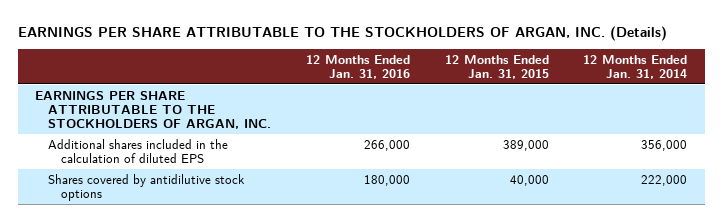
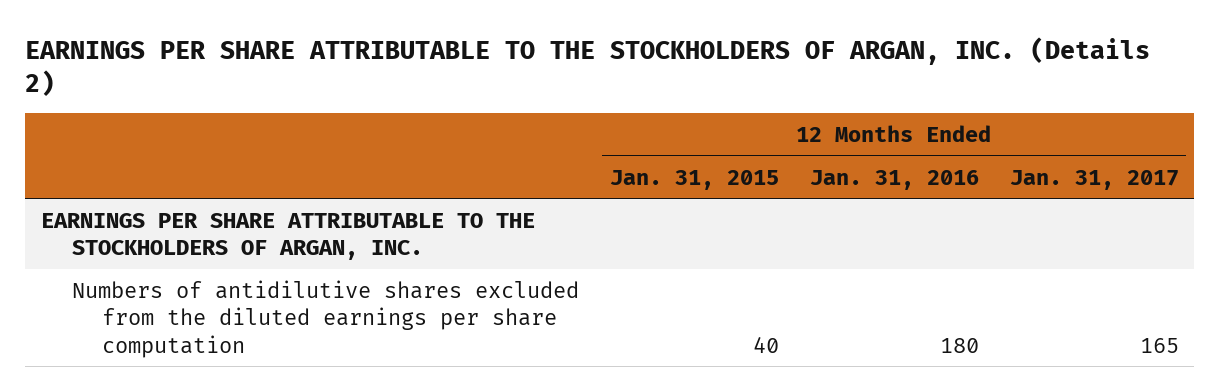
- EARNINGS PER SHARE ATTRIBUTABLE TO THE STOCKHOLDERS OF ARGAN, INC. (Details)
+ EARNINGS PER SHARE ATTRIBUTABLE TO THE STOCKHOLDERS OF ARGAN, INC. (Details 2)
- | 12 Months Ended Jan. 31, 2016 | 12 Months Ended Jan. 31, 2015 | 12 Months Ended Jan. 31, 2014
+ | 12 Months Ended Jan. 31, 2015 | 12 Months Ended Jan. 31, 2016 | 12 Months Ended Jan. 31, 2017
- Additional shares included in the calculation of diluted EPS | 266,000 | 389,000 | 356,000
- Shares covered by antidilutive stock options | 180,000 | 40,000 | 222,000
+ Numbers of antidilutive shares excluded from the diluted earnings per share computation | 40 | 180 | 165

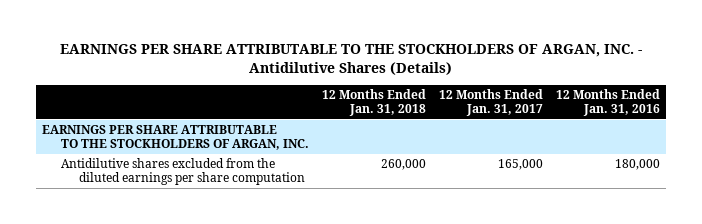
- EARNINGS PER SHARE ATTRIBUTABLE TO THE STOCKHOLDERS OF ARGAN, INC. (Details 2)
+ EARNINGS PER SHARE ATTRIBUTABLE TO THE STOCKHOLDERS OF ARGAN, INC. - Antidilutive Shares (Details)
- | 12 Months Ended Jan. 31, 2015 | 12 Months Ended Jan. 31, 2016 | 12 Months Ended Jan. 31, 2017
+ | 12 Months Ended Jan. 31, 2018 | 12 Months Ended Jan. 31, 2017 | 12 Months Ended Jan. 31, 2016
- Numbers of antidilutive shares excluded from the diluted earnings per share computation | 40 | 180 | 165
+ Antidilutive shares excluded from the diluted earnings per share computation | 260,000 | 165,000 | 180,000

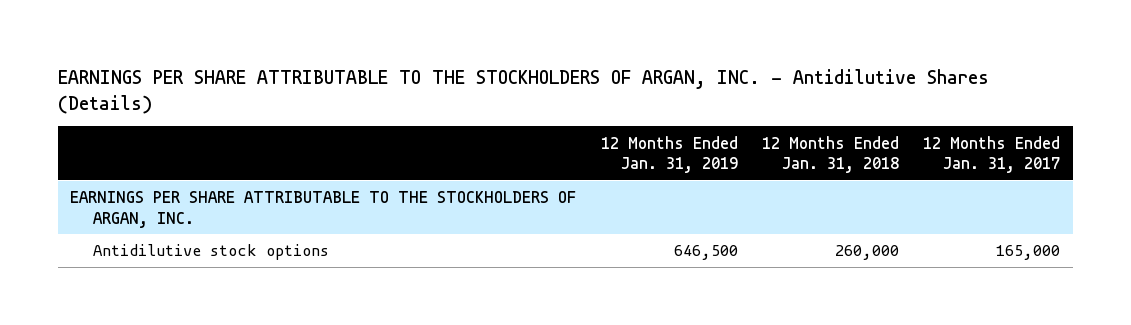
- | 12 Months Ended Jan. 31, 2018 | 12 Months Ended Jan. 31, 2017 | 12 Months Ended Jan. 31, 2016
+ | 12 Months Ended Jan. 31, 2019 | 12 Months Ended Jan. 31, 2018 | 12 Months Ended Jan. 31, 2017
- Antidilutive shares excluded from the diluted earnings per share computation | 260,000 | 165,000 | 180,000
+ Antidilutive stock options | 646,500 | 260,000 | 165,000

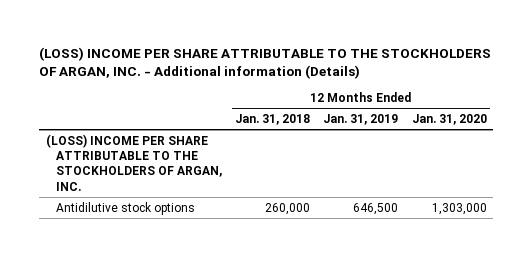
- EARNINGS PER SHARE ATTRIBUTABLE TO THE STOCKHOLDERS OF ARGAN, INC. - Antidilutive Shares (Details)
+ (LOSS) INCOME PER SHARE ATTRIBUTABLE TO THE STOCKHOLDERS OF ARGAN, INC. - Additional information (Details)
- | 12 Months Ended Jan. 31, 2019 | 12 Months Ended Jan. 31, 2018 | 12 Months Ended Jan. 31, 2017
+ | 12 Months Ended Jan. 31, 2018 | 12 Months Ended Jan. 31, 2019 | 12 Months Ended Jan. 31, 2020
- EARNINGS PER SHARE ATTRIBUTABLE TO THE STOCKHOLDERS OF ARGAN, INC.
+ (LOSS) INCOME PER SHARE ATTRIBUTABLE TO THE STOCKHOLDERS OF ARGAN, INC.

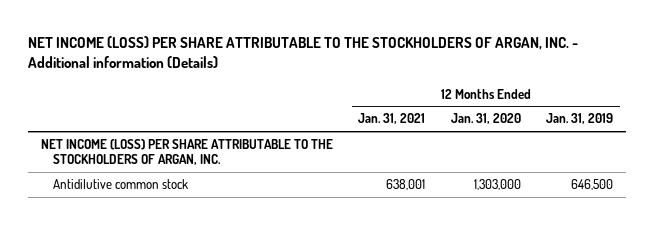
- (LOSS) INCOME PER SHARE ATTRIBUTABLE TO THE STOCKHOLDERS OF ARGAN, INC. - Additional information (Details)
+ NET INCOME (LOSS) PER SHARE ATTRIBUTABLE TO THE STOCKHOLDERS OF ARGAN, INC. - Additional information (Details)
- | 12 Months Ended Jan. 31, 2018 | 12 Months Ended Jan. 31, 2019 | 12 Months Ended Jan. 31, 2020
+ | 12 Months Ended Jan. 31, 2021 | 12 Months Ended Jan. 31, 2020 | 12 Months Ended Jan. 31, 2019
- (LOSS) INCOME PER SHARE ATTRIBUTABLE TO THE STOCKHOLDERS OF ARGAN, INC.
- Antidilutive stock options | 260,000 | 646,500 | 1,303,000
+ NET INCOME (LOSS) PER SHARE ATTRIBUTABLE TO THE STOCKHOLDERS OF ARGAN, INC.
+ Antidilutive common stock | 638,001 | 1,303,000 | 646,500

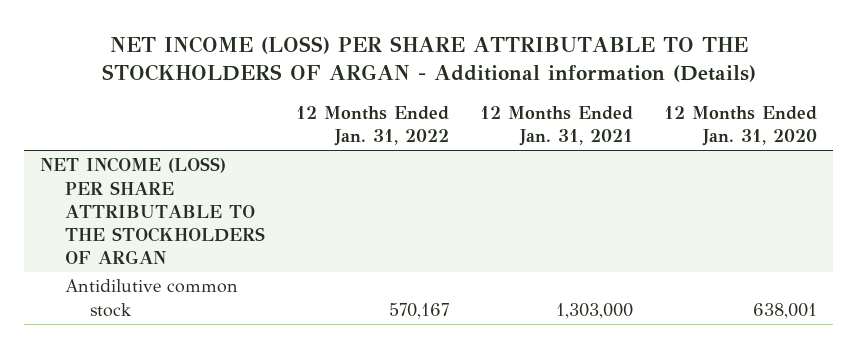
- NET INCOME (LOSS) PER SHARE ATTRIBUTABLE TO THE STOCKHOLDERS OF ARGAN, INC. - Additional information (Details)
+ NET INCOME (LOSS) PER SHARE ATTRIBUTABLE TO THE STOCKHOLDERS OF ARGAN - Additional information (Details)
- | 12 Months Ended Jan. 31, 2021 | 12 Months Ended Jan. 31, 2020 | 12 Months Ended Jan. 31, 2019
+ | 12 Months Ended Jan. 31, 2022 | 12 Months Ended Jan. 31, 2021 | 12 Months Ended Jan. 31, 2020
- NET INCOME (LOSS) PER SHARE ATTRIBUTABLE TO THE STOCKHOLDERS OF ARGAN, INC.
- Antidilutive common stock | 638,001 | 1,303,000 | 646,500
+ NET INCOME (LOSS) PER SHARE ATTRIBUTABLE TO THE STOCKHOLDERS OF ARGAN
+ Antidilutive common stock | 570,167 | 1,303,000 | 638,001

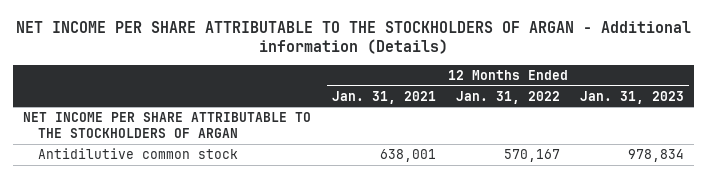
- NET INCOME (LOSS) PER SHARE ATTRIBUTABLE TO THE STOCKHOLDERS OF ARGAN - Additional information (Details)
+ NET INCOME PER SHARE ATTRIBUTABLE TO THE STOCKHOLDERS OF ARGAN - Additional information (Details)
- | 12 Months Ended Jan. 31, 2022 | 12 Months Ended Jan. 31, 2021 | 12 Months Ended Jan. 31, 2020
+ | 12 Months Ended Jan. 31, 2021 | 12 Months Ended Jan. 31, 2022 | 12 Months Ended Jan. 31, 2023
- NET INCOME (LOSS) PER SHARE ATTRIBUTABLE TO THE STOCKHOLDERS OF ARGAN
- Antidilutive common stock | 570,167 | 1,303,000 | 638,001
+ NET INCOME PER SHARE ATTRIBUTABLE TO THE STOCKHOLDERS OF ARGAN
+ Antidilutive common stock | 638,001 | 570,167 | 978,834

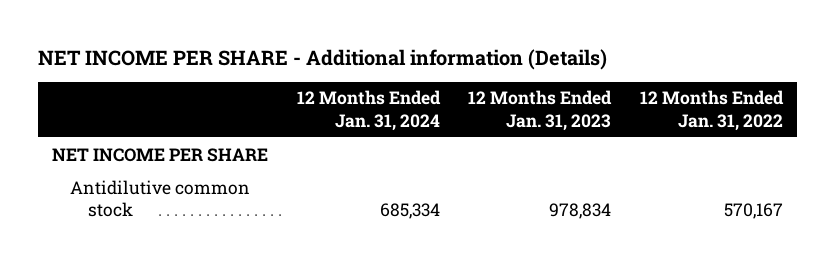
- NET INCOME PER SHARE ATTRIBUTABLE TO THE STOCKHOLDERS OF ARGAN - Additional information (Details)
+ NET INCOME PER SHARE - Additional information (Details)
- | 12 Months Ended Jan. 31, 2021 | 12 Months Ended Jan. 31, 2022 | 12 Months Ended Jan. 31, 2023
+ | 12 Months Ended Jan. 31, 2024 | 12 Months Ended Jan. 31, 2023 | 12 Months Ended Jan. 31, 2022
- NET INCOME PER SHARE ATTRIBUTABLE TO THE STOCKHOLDERS OF ARGAN
+ NET INCOME PER SHARE

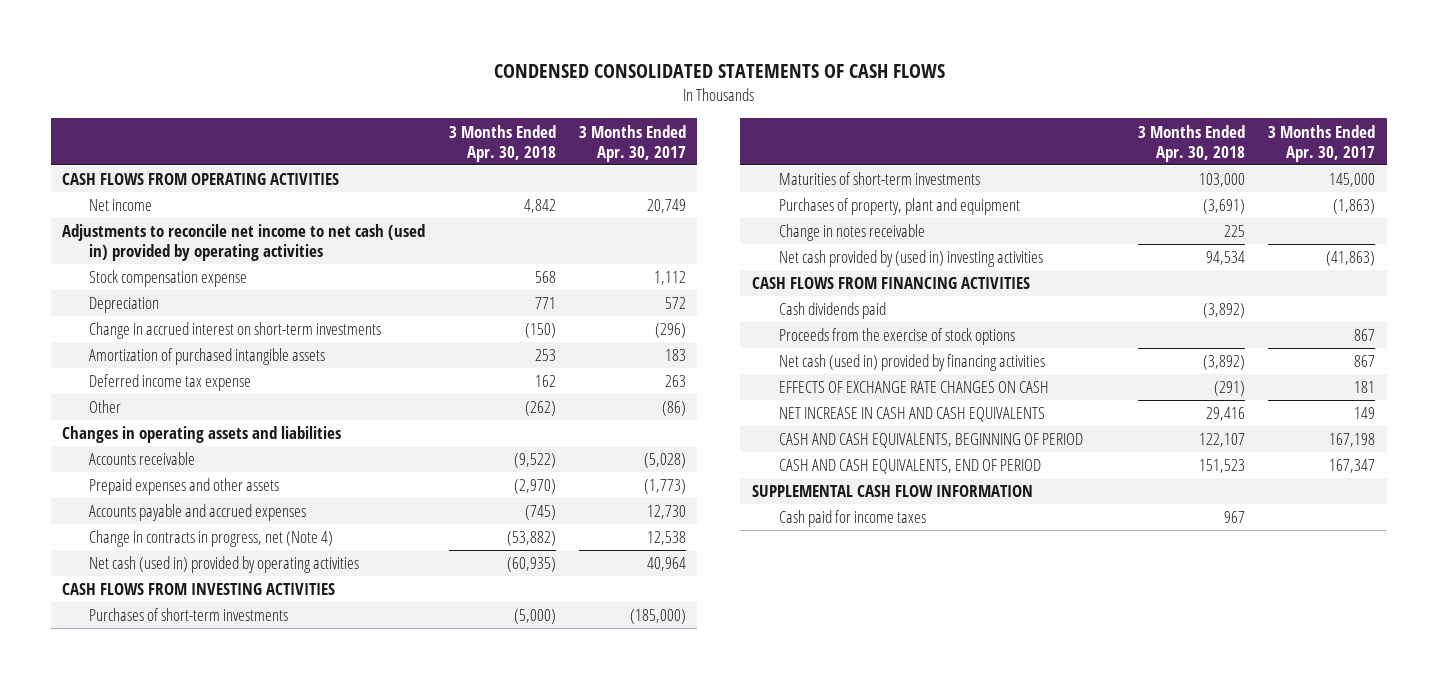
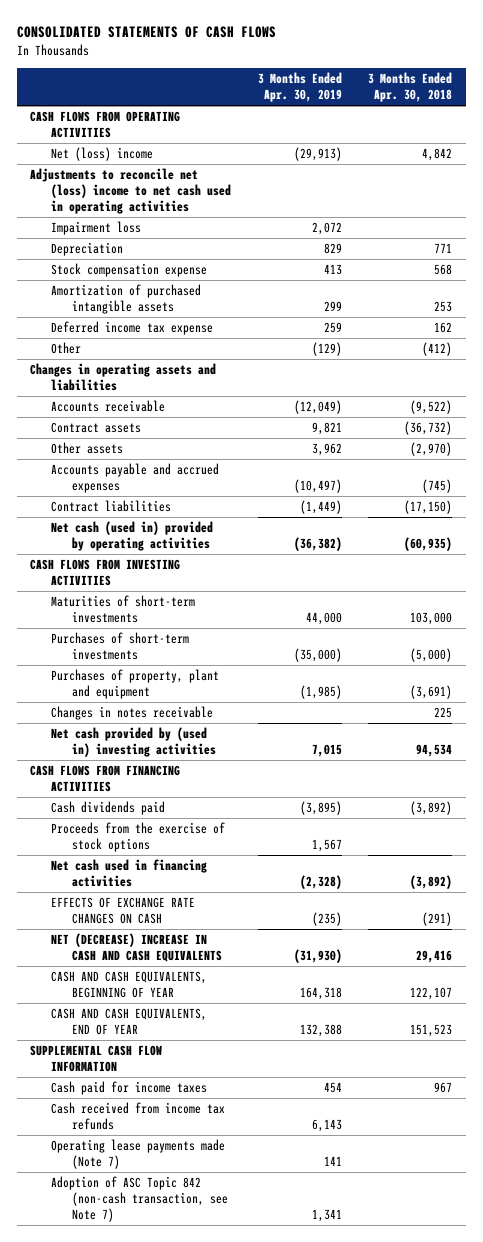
- CONDENSED CONSOLIDATED STATEMENTS OF CASH FLOWS
+ CONSOLIDATED STATEMENTS OF CASH FLOWS
- | 3 Months Ended Apr. 30, 2018 | 3 Months Ended Apr. 30, 2017
+ | 3 Months Ended Apr. 30, 2019 | 3 Months Ended Apr. 30, 2018
- Net income | 4,842 | 20,749
- Adjustments to reconcile net income to net cash (used in) provided by operating activities
+ Net (loss) income | (29,913) | 4,842
+ Adjustments to reconcile net (loss) income to net cash used in operating activities
+ Impairment loss | 2,072 |
- Change in accrued interest on short-term investments | (150) | (296)
moved down: Stock compensation expense | 413 | 568
- Other | (262) | (86)
+ Other | (129) | (412)
- Prepaid expenses and other assets | (2,970) | (1,773)
+ Contract assets | 9,821 | (36,732)
+ Other assets | 3,962 | (2,970)
- Change in contracts in progress, net (Note 4) | (53,882) | 12,538
+ Contract liabilities | (1,449) | (17,150)
moved down: Purchases of short-term investments | (35,000) | (5,000)
- Change in notes receivable | 225 |
+ Changes in notes receivable | | 225
- Net cash (used in) provided by financing activities | (3,892) | 867
+ Net cash used in financing activities | (2,328) | (3,892)
- NET INCREASE IN CASH AND CASH EQUIVALENTS | 29,416 | 149
- CASH AND CASH EQUIVALENTS, BEGINNING OF PERIOD | 122,107 | 167,198
- CASH AND CASH EQUIVALENTS, END OF PERIOD | 151,523 | 167,347
+ NET (DECREASE) INCREASE IN CASH AND CASH EQUIVALENTS | (31,930) | 29,416
+ CASH AND CASH EQUIVALENTS, BEGINNING OF YEAR | 164,318 | 122,107
+ CASH AND CASH EQUIVALENTS, END OF YEAR | 132,388 | 151,523
+ Cash received from income tax refunds | 6,143 |
+ Operating lease payments made (Note 7) | 141 |
+ Adoption of ASC Topic 842 (non-cash transaction, see Note 7) | 1,341 |

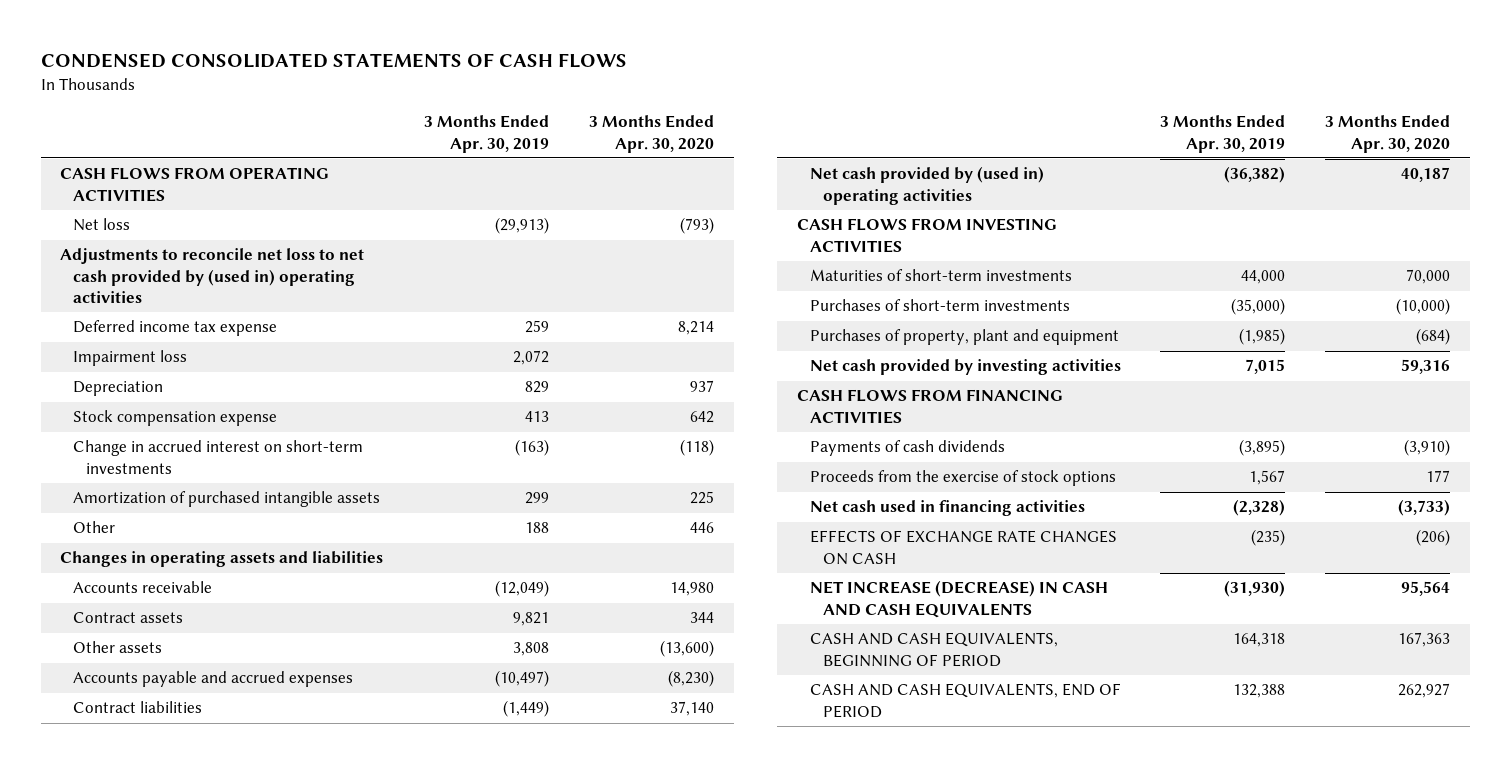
- CONSOLIDATED STATEMENTS OF CASH FLOWS
+ CONDENSED CONSOLIDATED STATEMENTS OF CASH FLOWS
- | 3 Months Ended Apr. 30, 2019 | 3 Months Ended Apr. 30, 2018
+ | 3 Months Ended Apr. 30, 2019 | 3 Months Ended Apr. 30, 2020
- Net (loss) income | (29,913) | 4,842
- Adjustments to reconcile net (loss) income to net cash used in operating activities
+ Net loss | (29,913) | (793)
+ Adjustments to reconcile net loss to net cash provided by (used in) operating activities
moved up: Deferred income tax expense | 259 | 8,214
+ Change in accrued interest on short-term investments | (163) | (118)
- Other | (129) | (412)
+ Other | 188 | 446
- Other assets | 3,962 | (2,970)
+ Other assets | 3,808 | (13,600)
- Net cash (used in) provided by operating activities | (36,382) | (60,935)
+ Net cash provided by (used in) operating activities | (36,382) | 40,187
- Changes in notes receivable | | 225
- Net cash provided by (used in) investing activities | 7,015 | 94,534
+ Net cash provided by investing activities | 7,015 | 59,316
- Cash dividends paid | (3,895) | (3,892)
+ Payments of cash dividends | (3,895) | (3,910)
- NET (DECREASE) INCREASE IN CASH AND CASH EQUIVALENTS | (31,930) | 29,416
- CASH AND CASH EQUIVALENTS, BEGINNING OF YEAR | 164,318 | 122,107
- CASH AND CASH EQUIVALENTS, END OF YEAR | 132,388 | 151,523
- SUPPLEMENTAL CASH FLOW INFORMATION
- Cash paid for income taxes | 454 | 967
- Cash received from income tax refunds | 6,143 |
- Operating lease payments made (Note 7) | 141 |
- Adoption of ASC Topic 842 (non-cash transaction, see Note 7) | 1,341 |
+ NET INCREASE (DECREASE) IN CASH AND CASH EQUIVALENTS | (31,930) | 95,564
+ CASH AND CASH EQUIVALENTS, BEGINNING OF PERIOD | 164,318 | 167,363
+ CASH AND CASH EQUIVALENTS, END OF PERIOD | 132,388 | 262,927

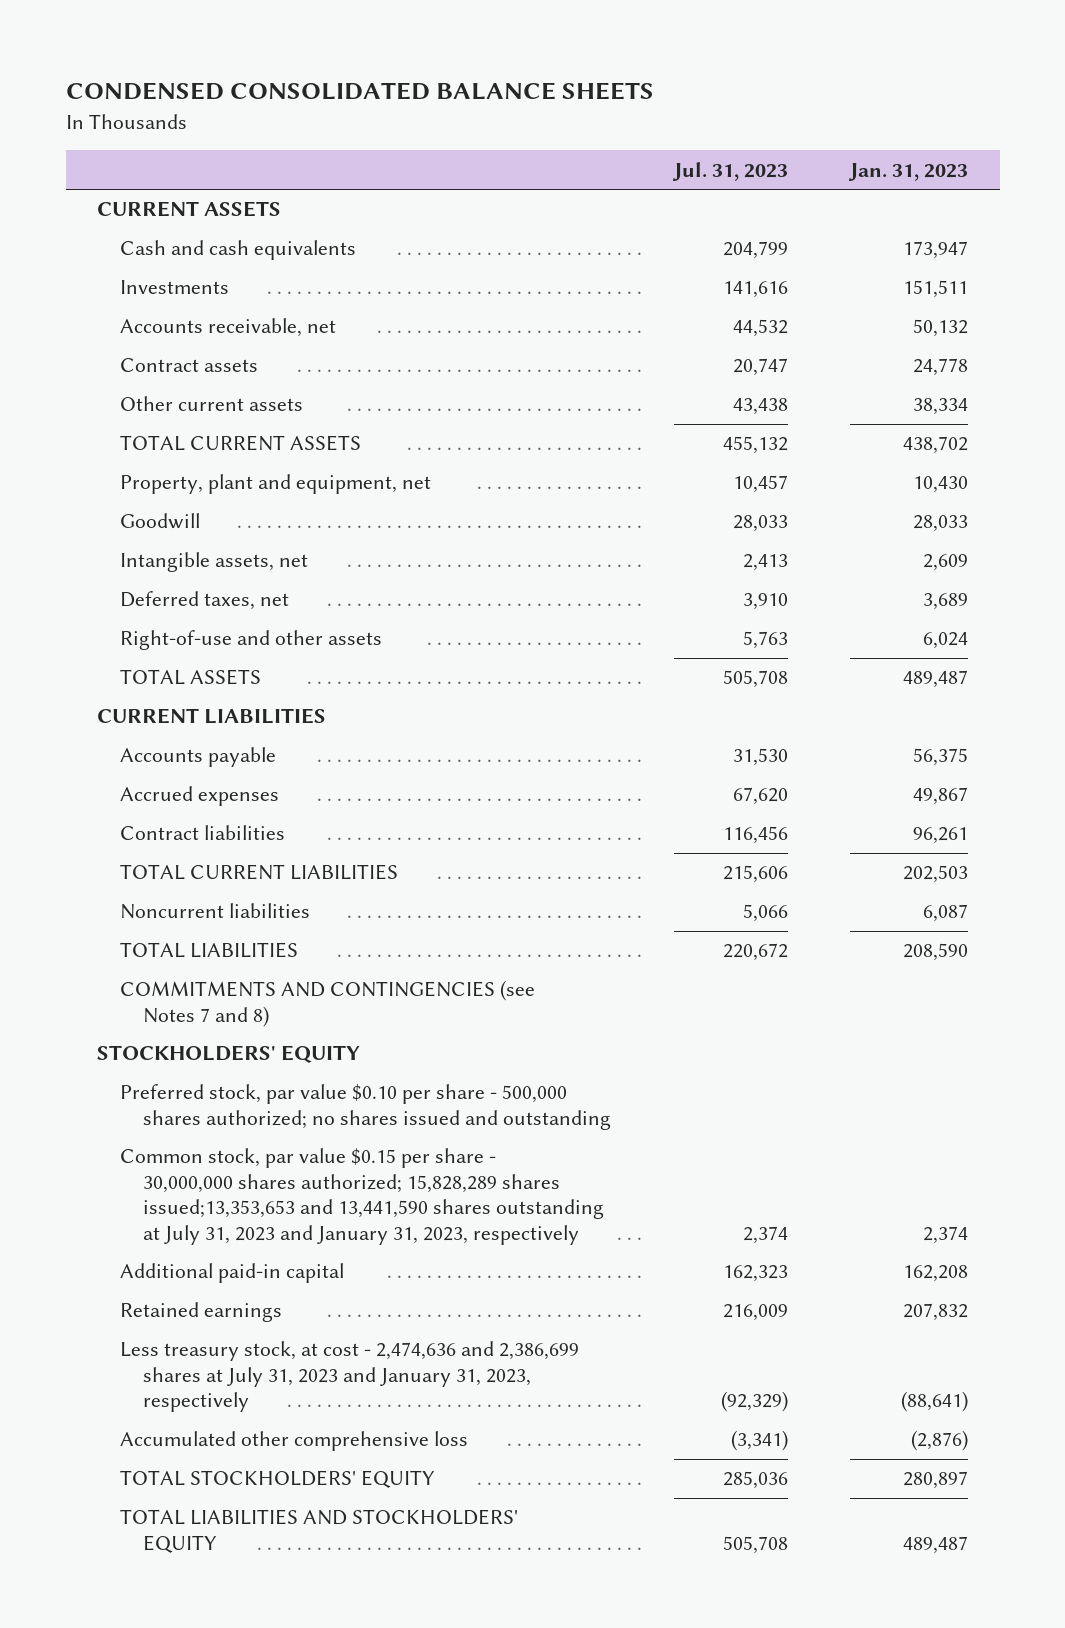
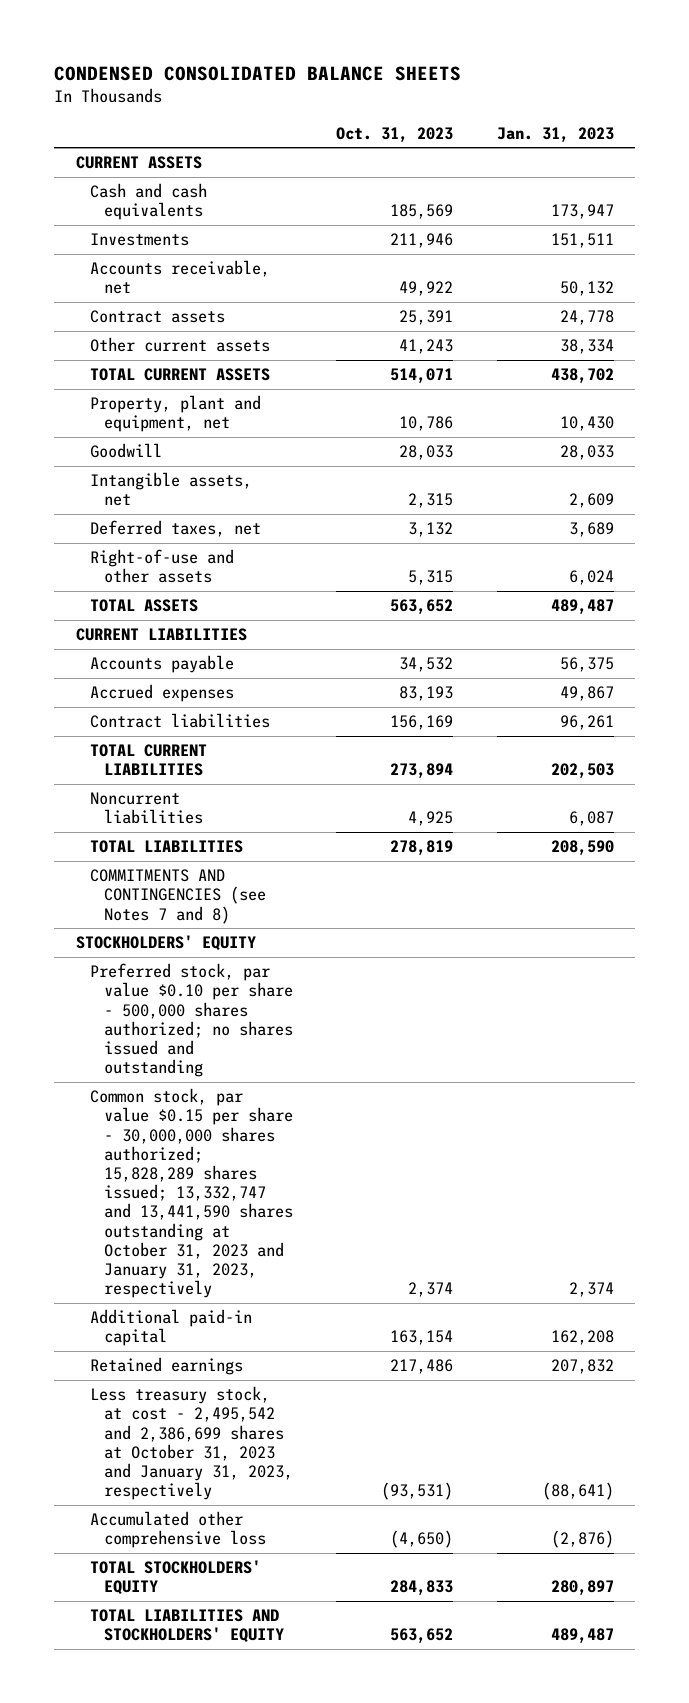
- | Jul. 31, 2023 | Jan. 31, 2023
+ | Oct. 31, 2023 | Jan. 31, 2023
- Common stock, par value $0.15 per share - 30,000,000 shares authorized; 15,828,289 shares issued;13,353,653 and 13,441,590 shares outstanding at July 31, 2023 and January 31, 2023, respectively | 2,374 | 2,374
+ Common stock, par value $0.15 per share - 30,000,000 shares authorized; 15,828,289 shares issued; 13,332,747 and 13,441,590 shares outstanding at October 31, 2023 and January 31, 2023, respectively | 2,374 | 2,374
- Less treasury stock, at cost - 2,474,636 and 2,386,699 shares at July 31, 2023 and January 31, 2023, respectively | (92,329) | (88,641)
+ Less treasury stock, at cost - 2,495,542 and 2,386,699 shares at October 31, 2023 and January 31, 2023, respectively | (93,531) | (88,641)

